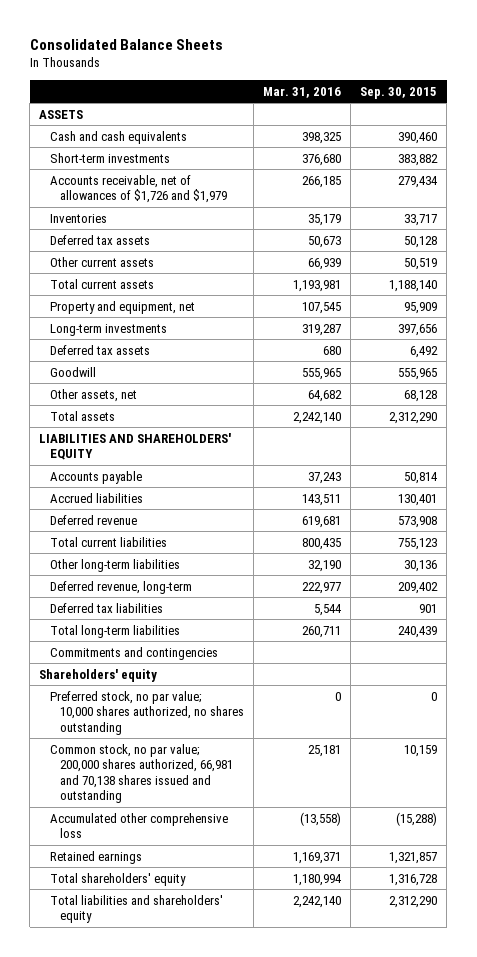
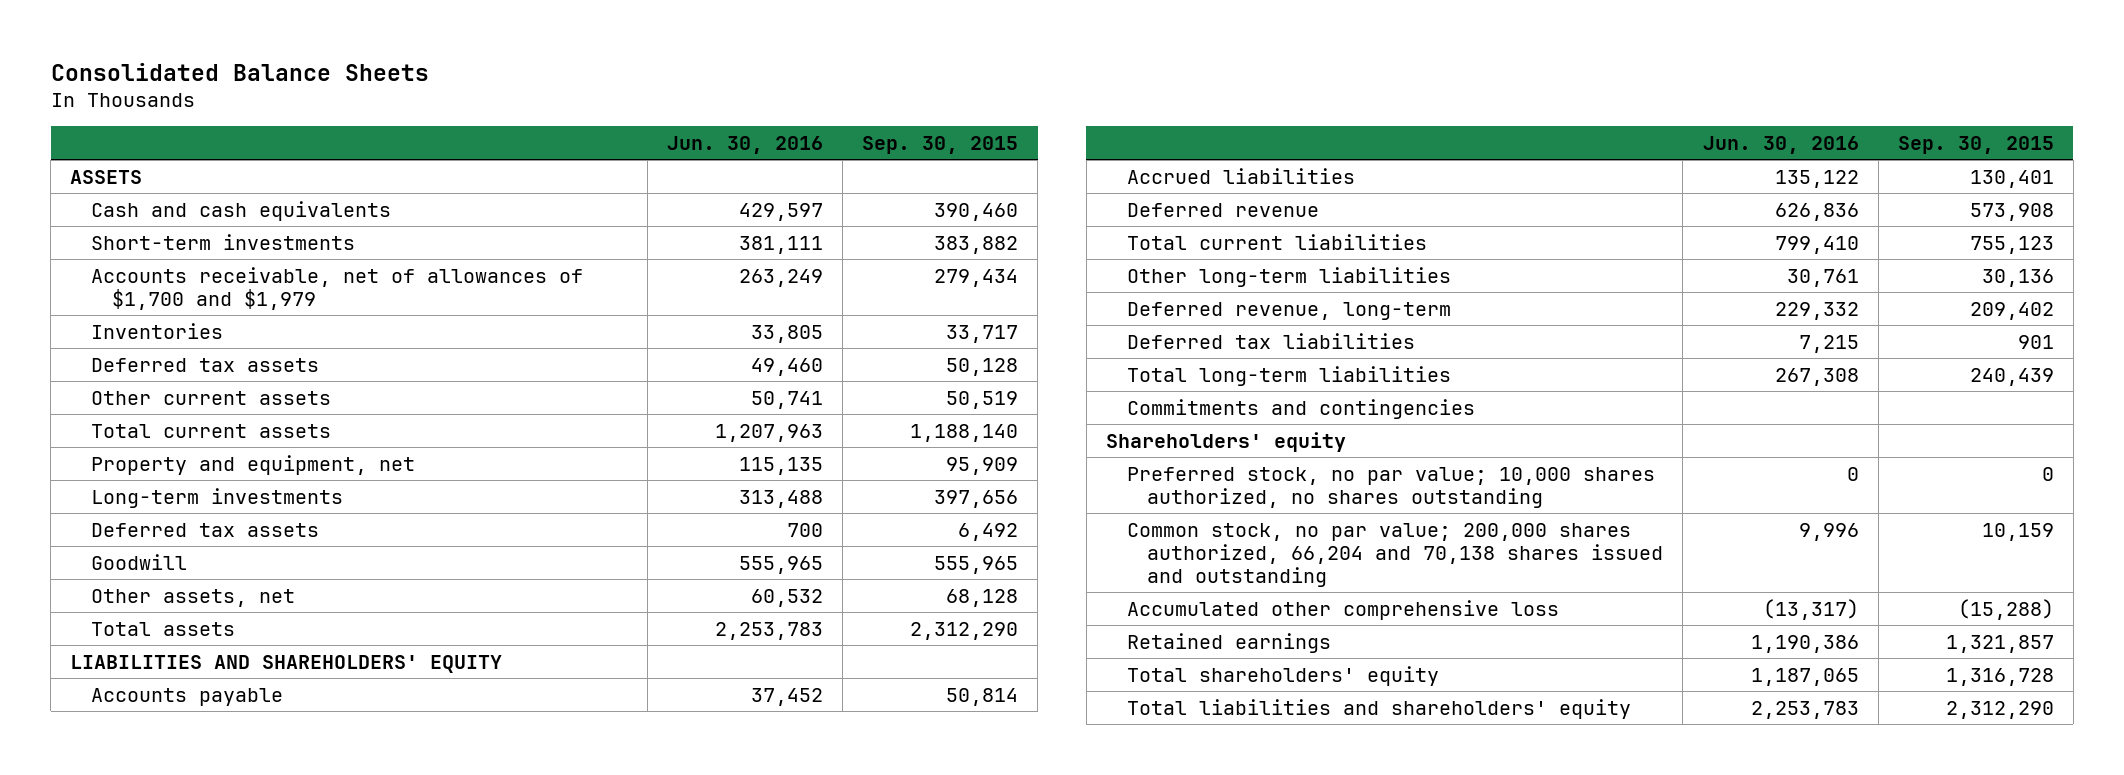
- | Mar. 31, 2016 | Sep. 30, 2015
+ | Jun. 30, 2016 | Sep. 30, 2015
- Accounts receivable, net of allowances of $1,726 and $1,979 | 266,185 | 279,434
+ Accounts receivable, net of allowances of $1,700 and $1,979 | 263,249 | 279,434
- Common stock, no par value; 200,000 shares authorized, 66,981 and 70,138 shares issued and outstanding | 25,181 | 10,159
+ Common stock, no par value; 200,000 shares authorized, 66,204 and 70,138 shares issued and outstanding | 9,996 | 10,159

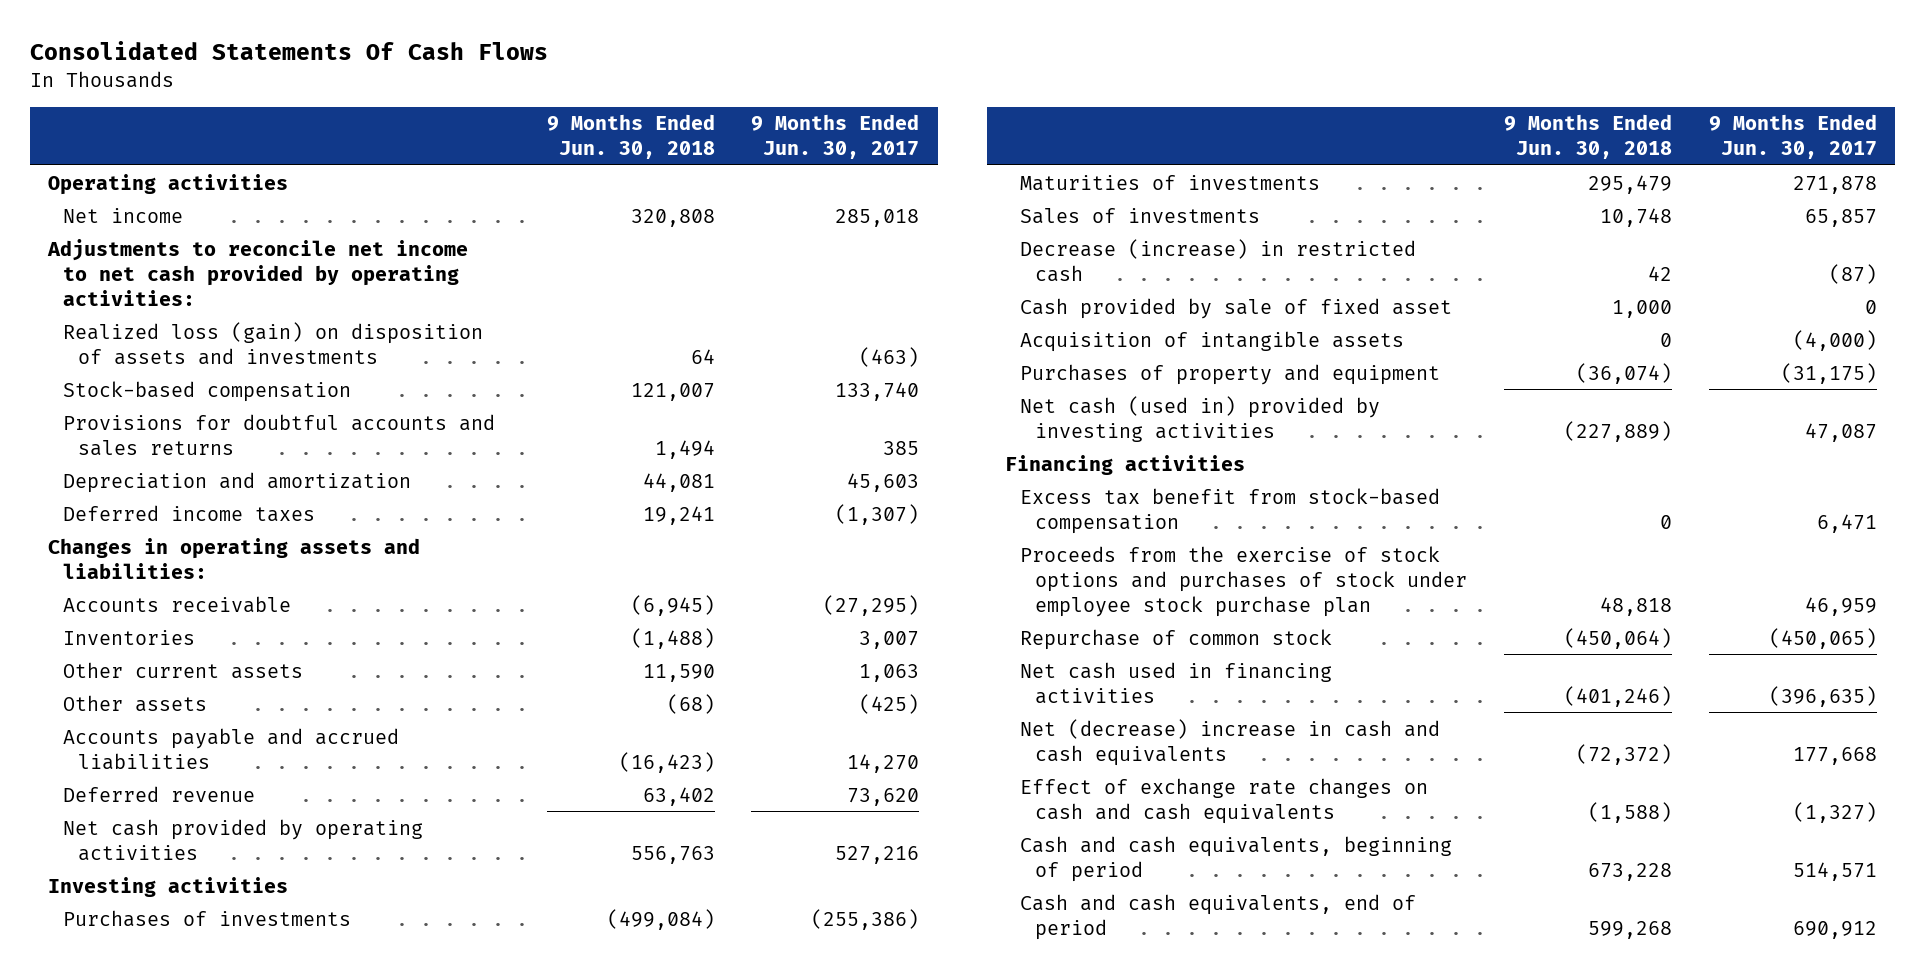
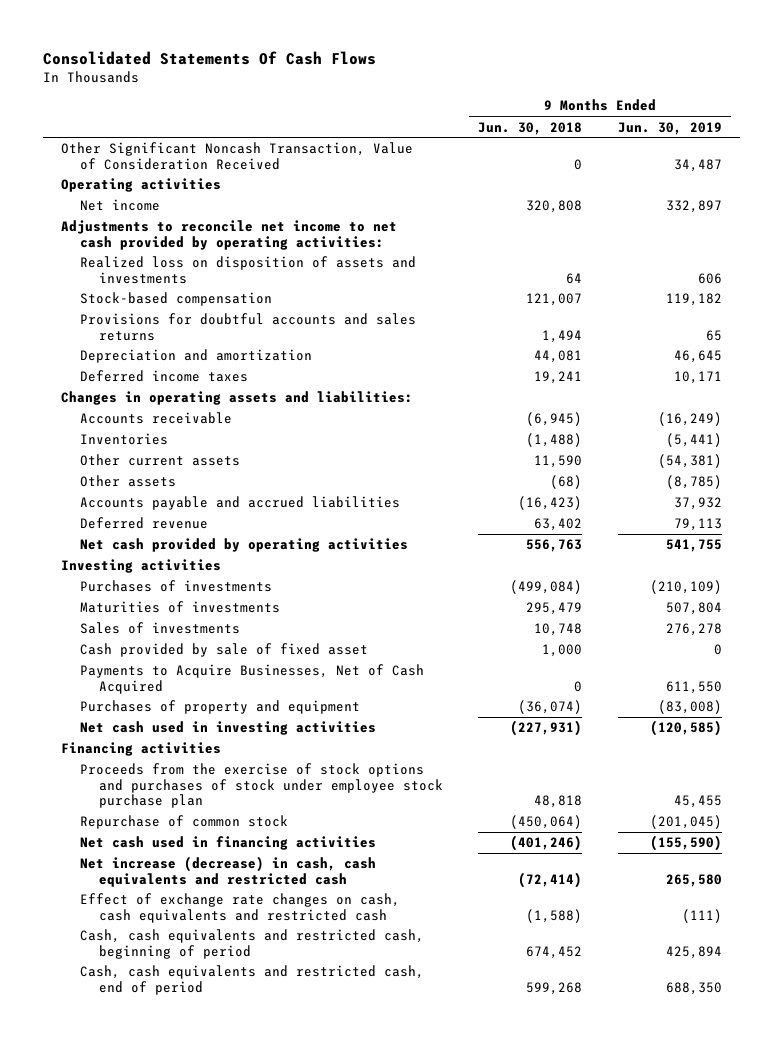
- | 9 Months Ended Jun. 30, 2018 | 9 Months Ended Jun. 30, 2017
+ | 9 Months Ended Jun. 30, 2018 | 9 Months Ended Jun. 30, 2019
+ Other Significant Noncash Transaction, Value of Consideration Received | 0 | 34,487
- Realized loss (gain) on disposition of assets and investments | 64 | (463)
+ Realized loss on disposition of assets and investments | 64 | 606
- Decrease (increase) in restricted cash | 42 | (87)
- Acquisition of intangible assets | 0 | (4,000)
+ Payments to Acquire Businesses, Net of Cash Acquired | 0 | 611,550
- Net cash (used in) provided by investing activities | (227,889) | 47,087
+ Net cash used in investing activities | (227,931) | (120,585)
- Excess tax benefit from stock-based compensation | 0 | 6,471
- Net (decrease) increase in cash and cash equivalents | (72,372) | 177,668
- Effect of exchange rate changes on cash and cash equivalents | (1,588) | (1,327)
- Cash and cash equivalents, beginning of period | 673,228 | 514,571
- Cash and cash equivalents, end of period | 599,268 | 690,912
+ Net increase (decrease) in cash, cash equivalents and restricted cash | (72,414) | 265,580
+ Effect of exchange rate changes on cash, cash equivalents and restricted cash | (1,588) | (111)
+ Cash, cash equivalents and restricted cash, beginning of period | 674,452 | 425,894
+ Cash, cash equivalents and restricted cash, end of period | 599,268 | 688,350

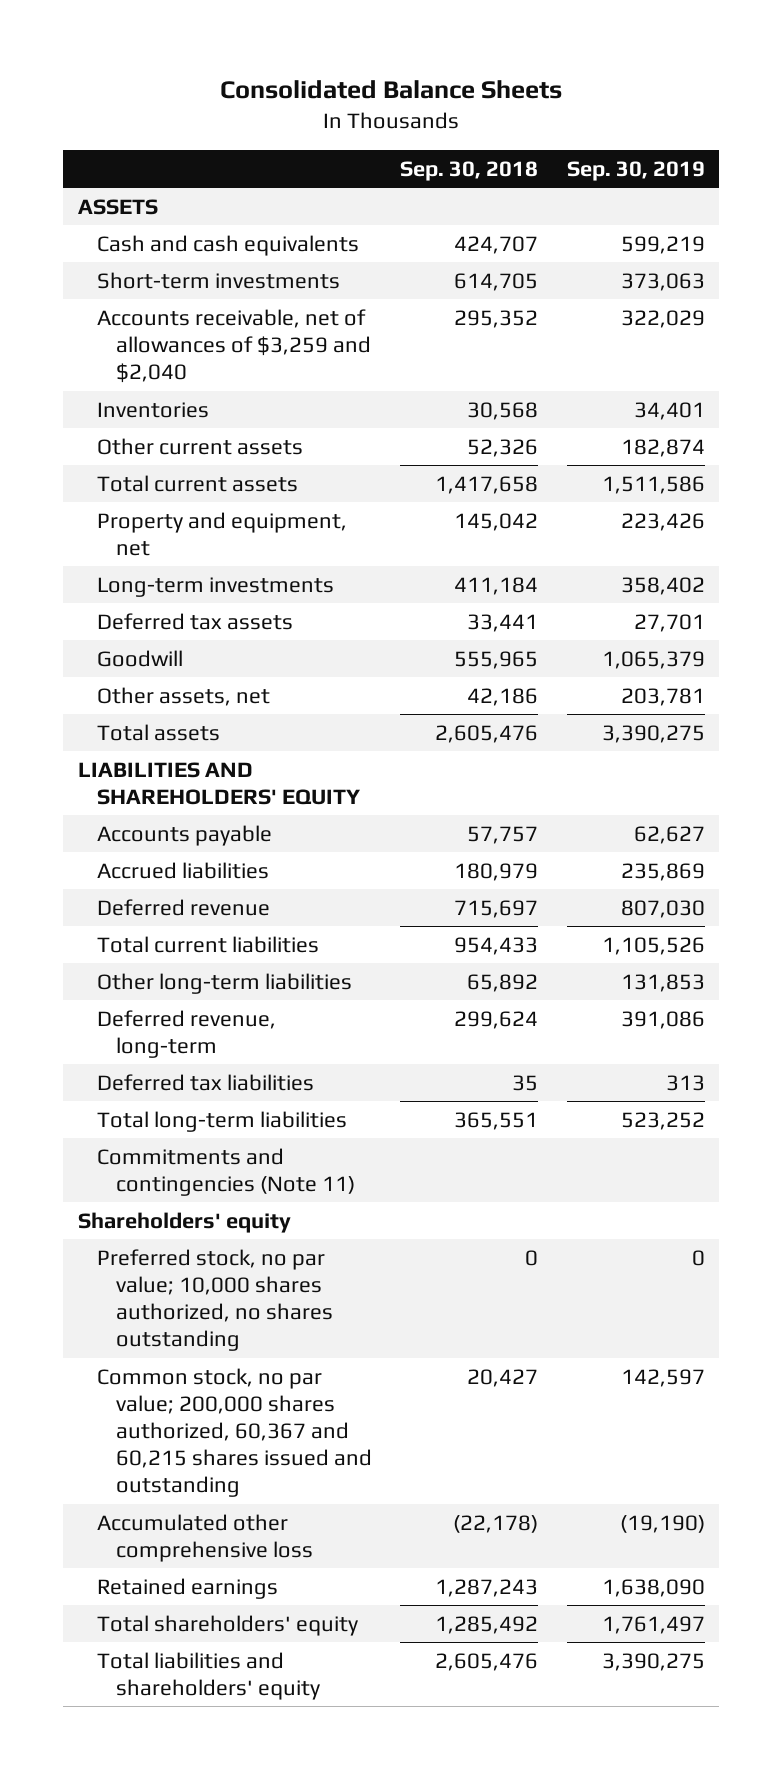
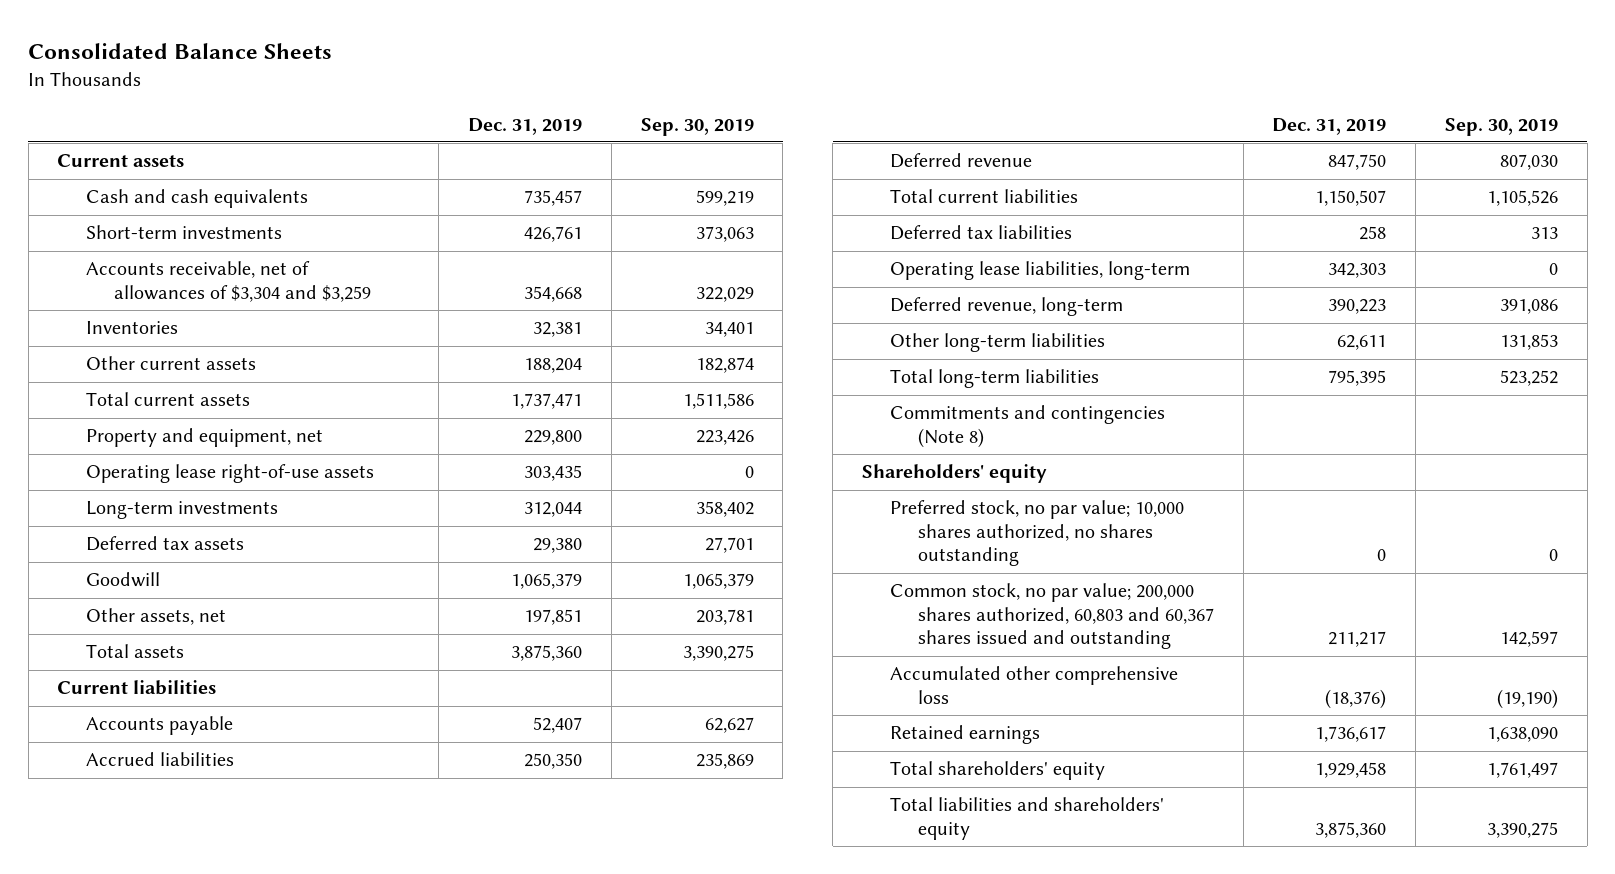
- | Sep. 30, 2018 | Sep. 30, 2019
+ | Dec. 31, 2019 | Sep. 30, 2019
- ASSETS
+ Current assets
- Accounts receivable, net of allowances of $3,259 and $2,040 | 295,352 | 322,029
+ Accounts receivable, net of allowances of $3,304 and $3,259 | 354,668 | 322,029
+ Operating lease right-of-use assets | 303,435 | 0
- LIABILITIES AND SHAREHOLDERS' EQUITY
+ Current liabilities
+ Operating lease liabilities, long-term | 342,303 | 0
moved down: Deferred revenue, long-term | 390,223 | 391,086
moved down: Other long-term liabilities | 62,611 | 131,853
- Commitments and contingencies (Note 11)
+ Commitments and contingencies (Note 8)
- Common stock, no par value; 200,000 shares authorized, 60,367 and 60,215 shares issued and outstanding | 20,427 | 142,597
+ Common stock, no par value; 200,000 shares authorized, 60,803 and 60,367 shares issued and outstanding | 211,217 | 142,597

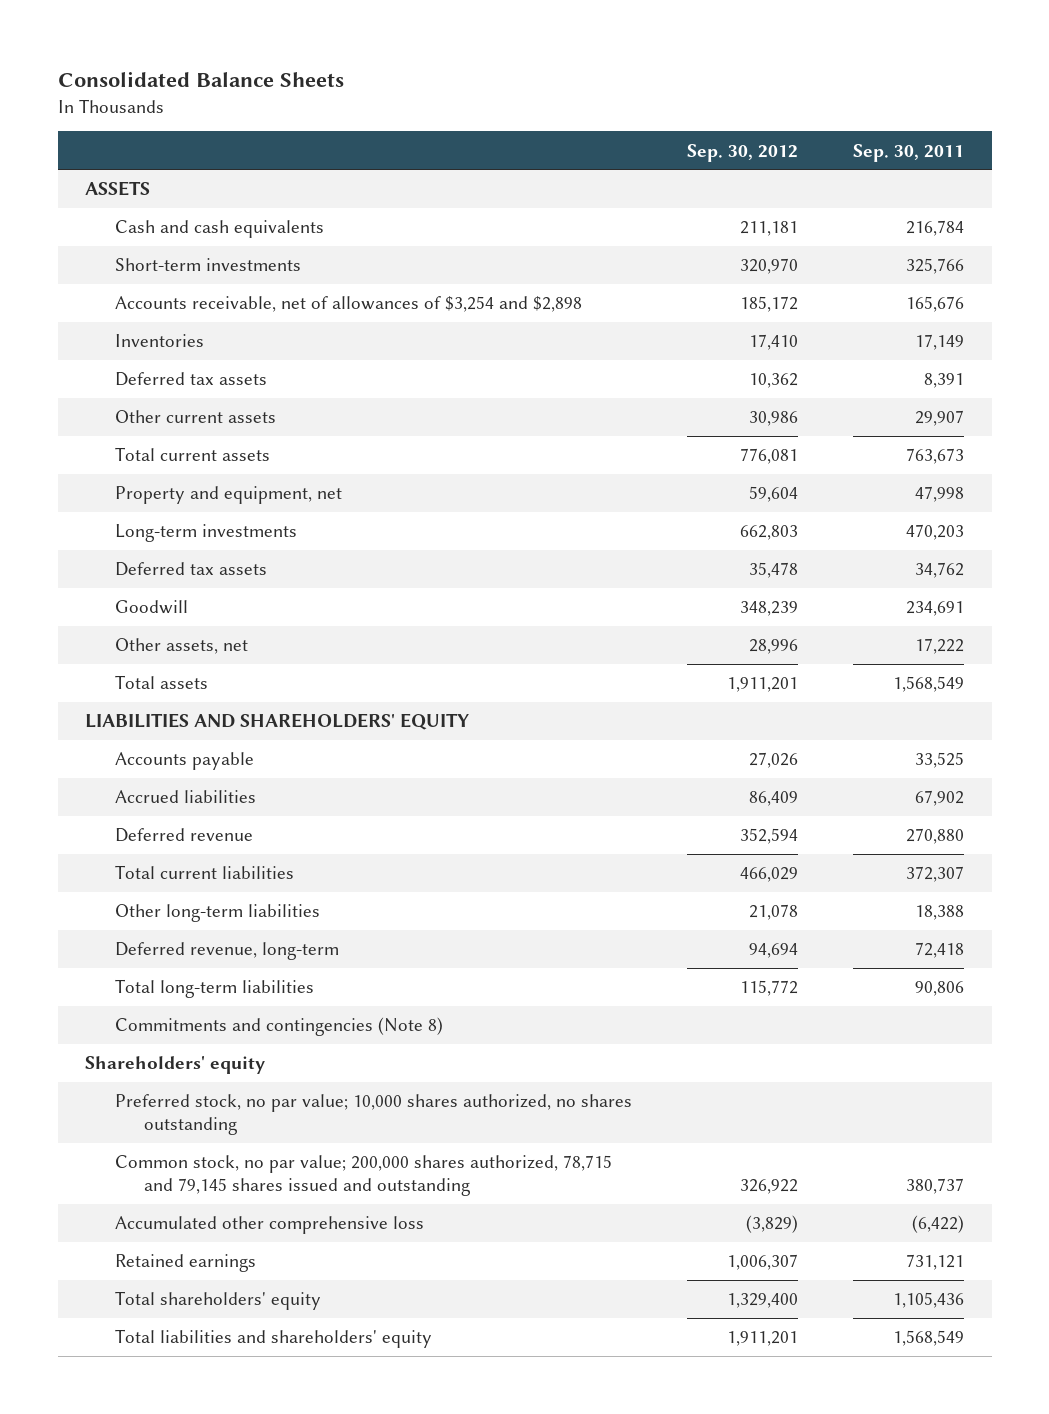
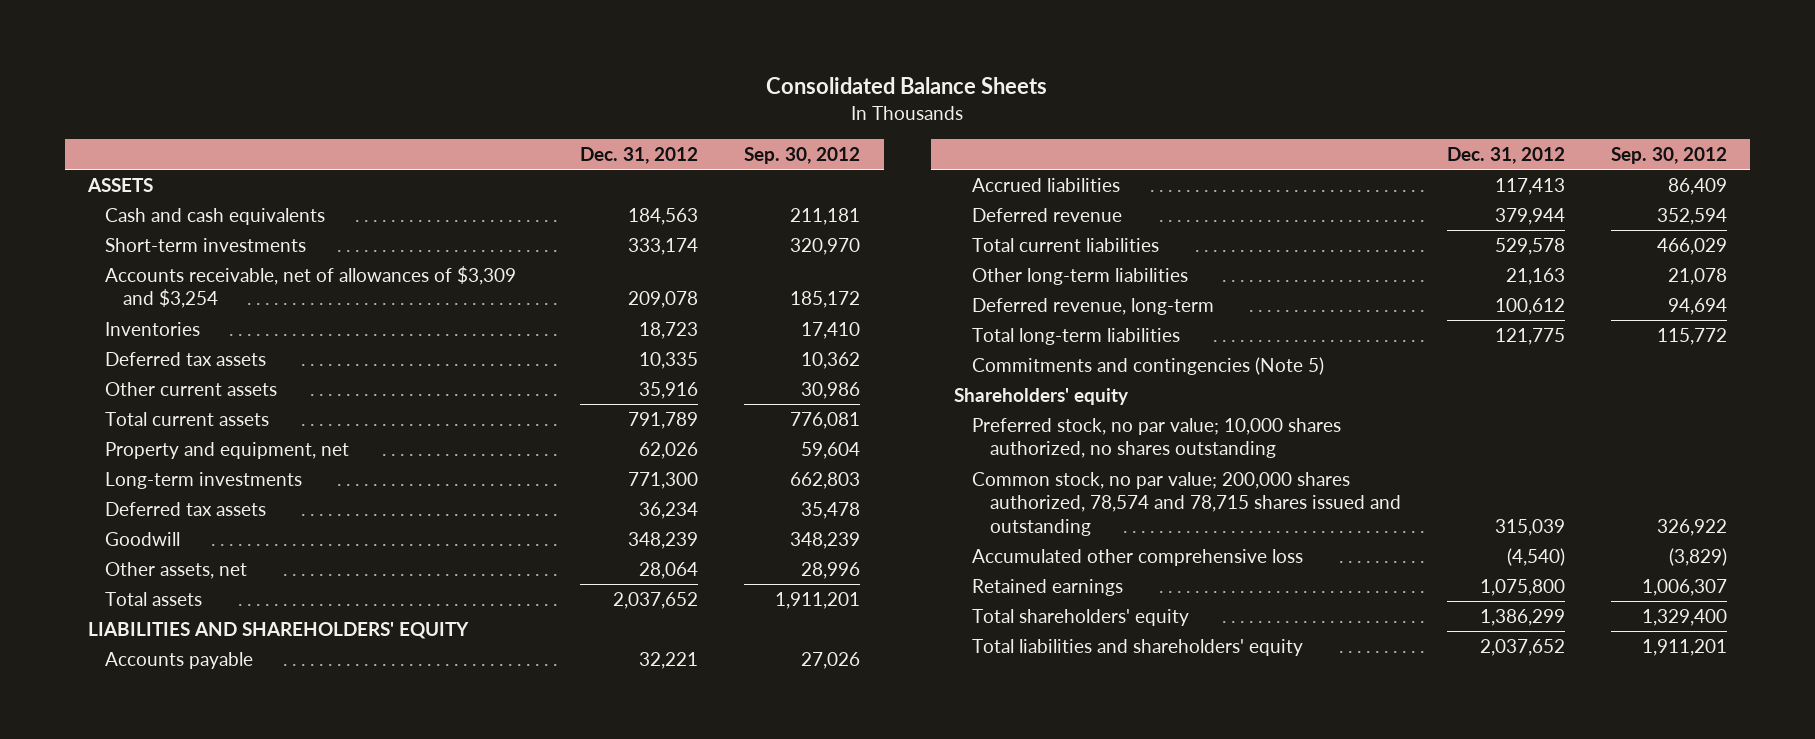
- | Sep. 30, 2012 | Sep. 30, 2011
+ | Dec. 31, 2012 | Sep. 30, 2012
- Accounts receivable, net of allowances of $3,254 and $2,898 | 185,172 | 165,676
+ Accounts receivable, net of allowances of $3,309 and $3,254 | 209,078 | 185,172
- Commitments and contingencies (Note 8)
+ Commitments and contingencies (Note 5)
- Common stock, no par value; 200,000 shares authorized, 78,715 and 79,145 shares issued and outstanding | 326,922 | 380,737
+ Common stock, no par value; 200,000 shares authorized, 78,574 and 78,715 shares issued and outstanding | 315,039 | 326,922

